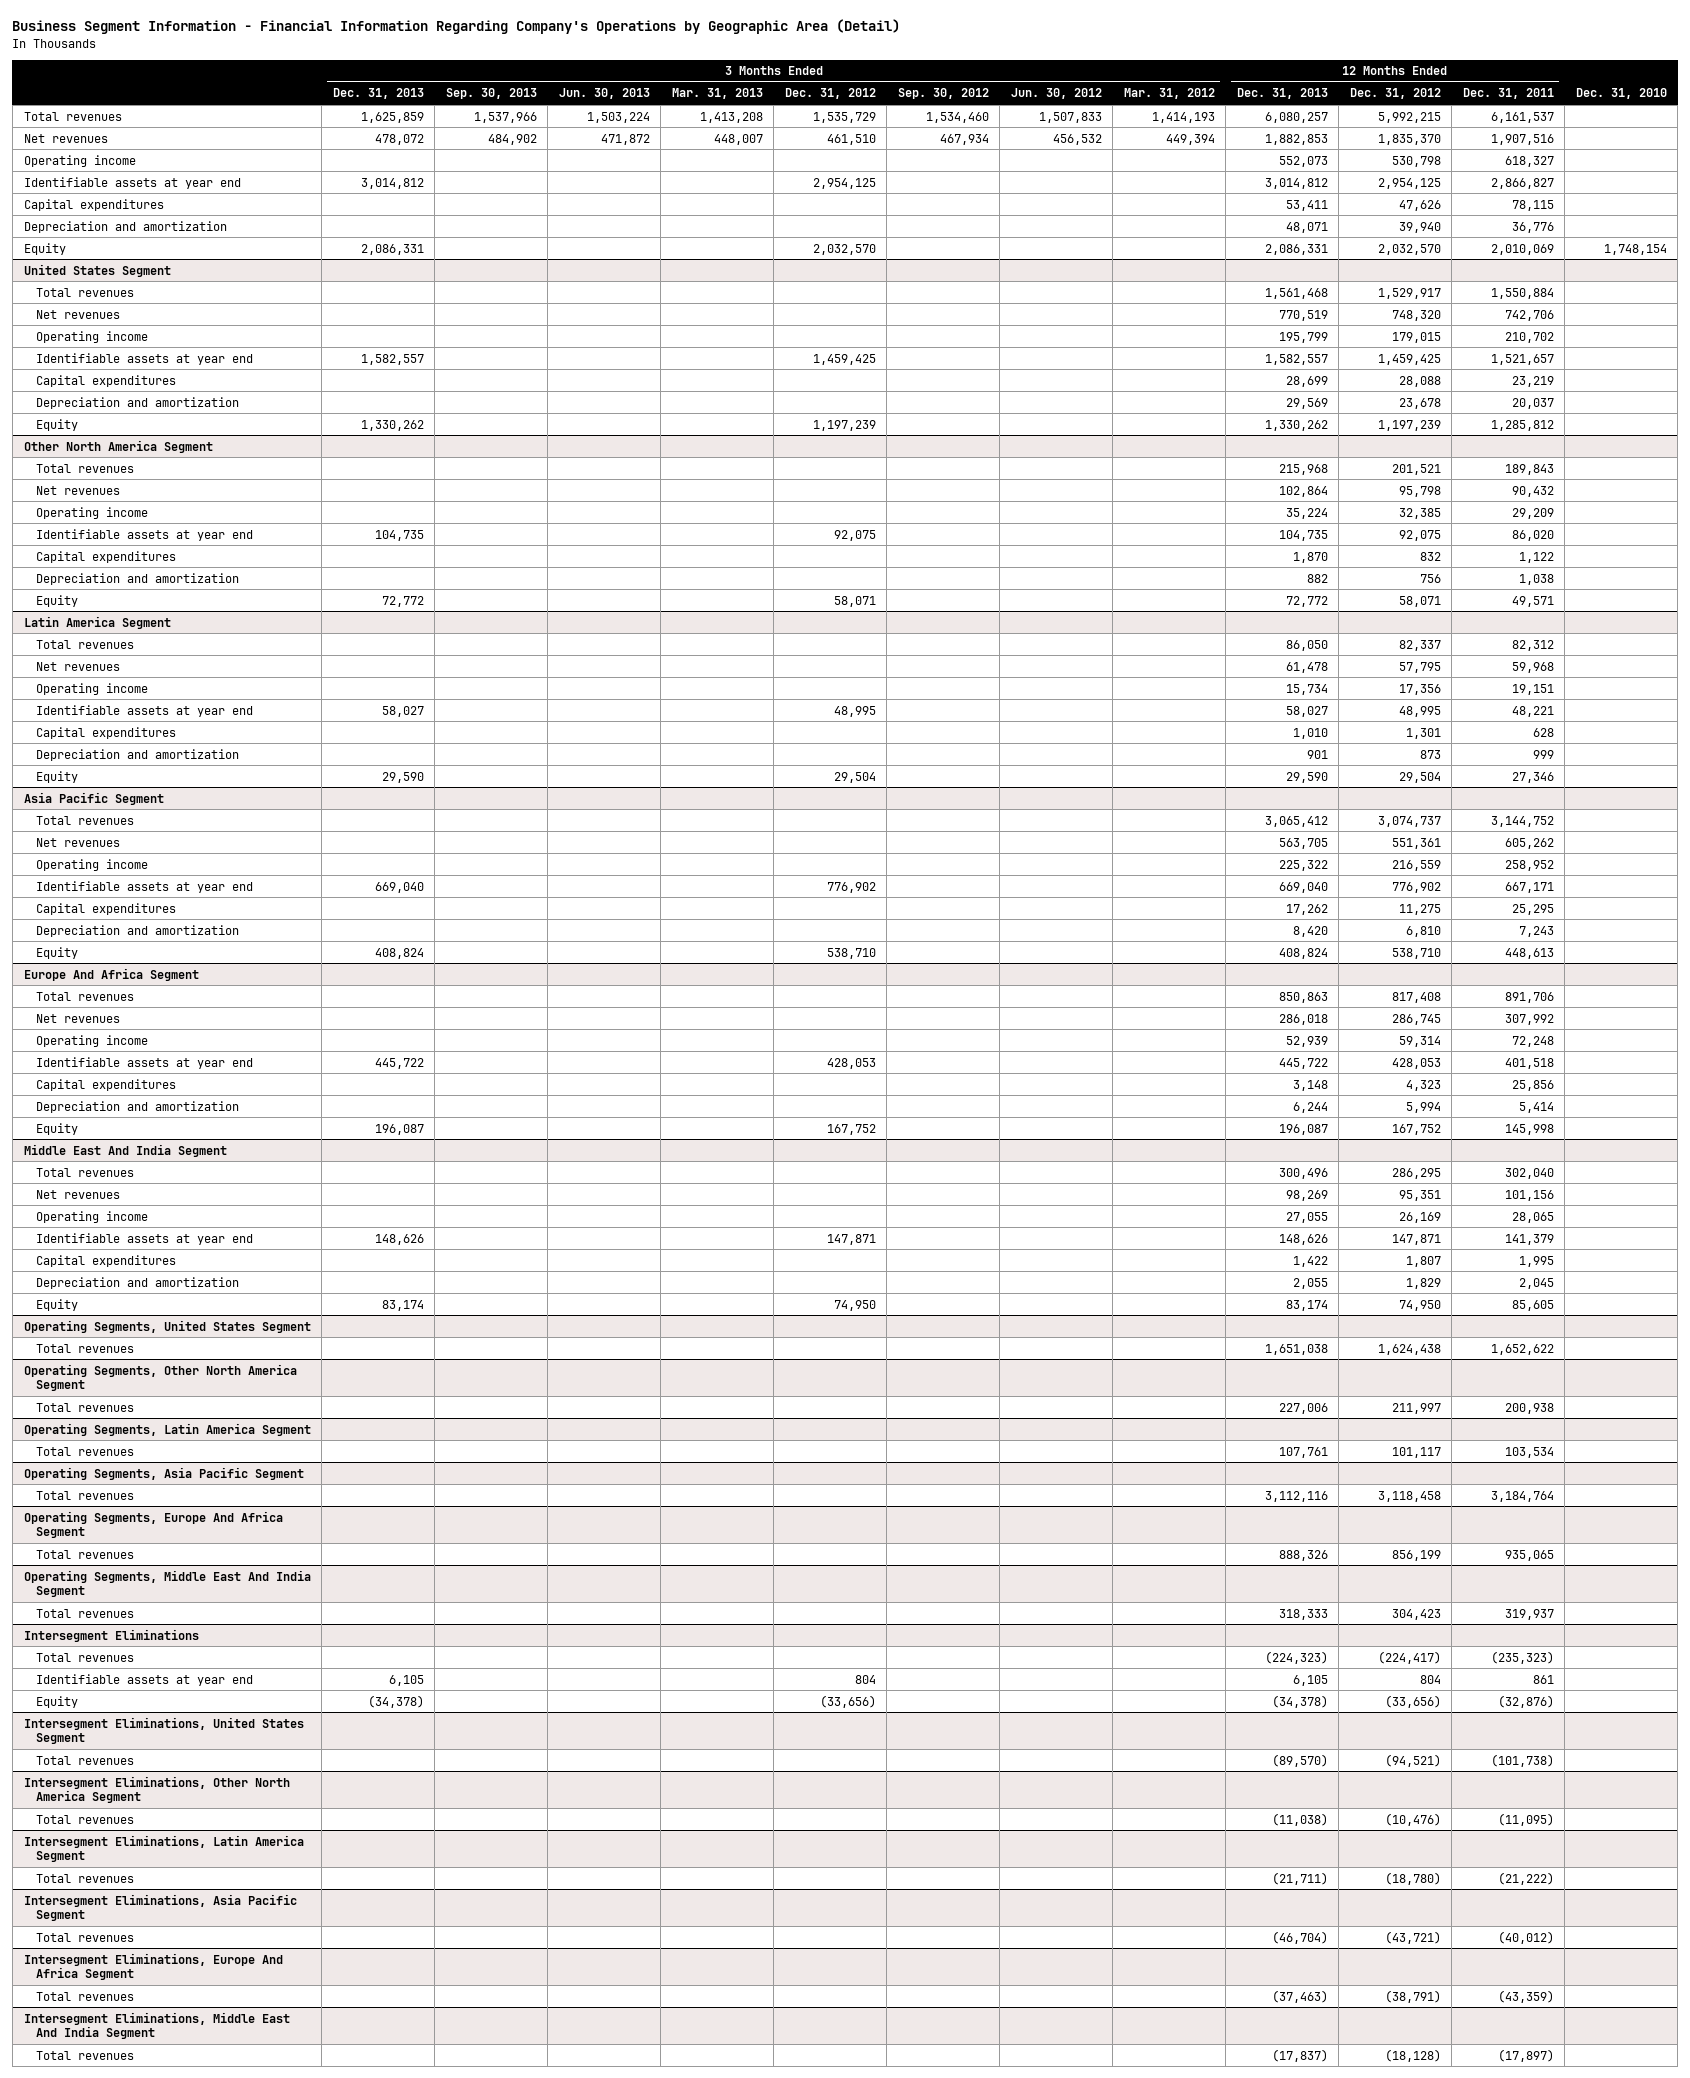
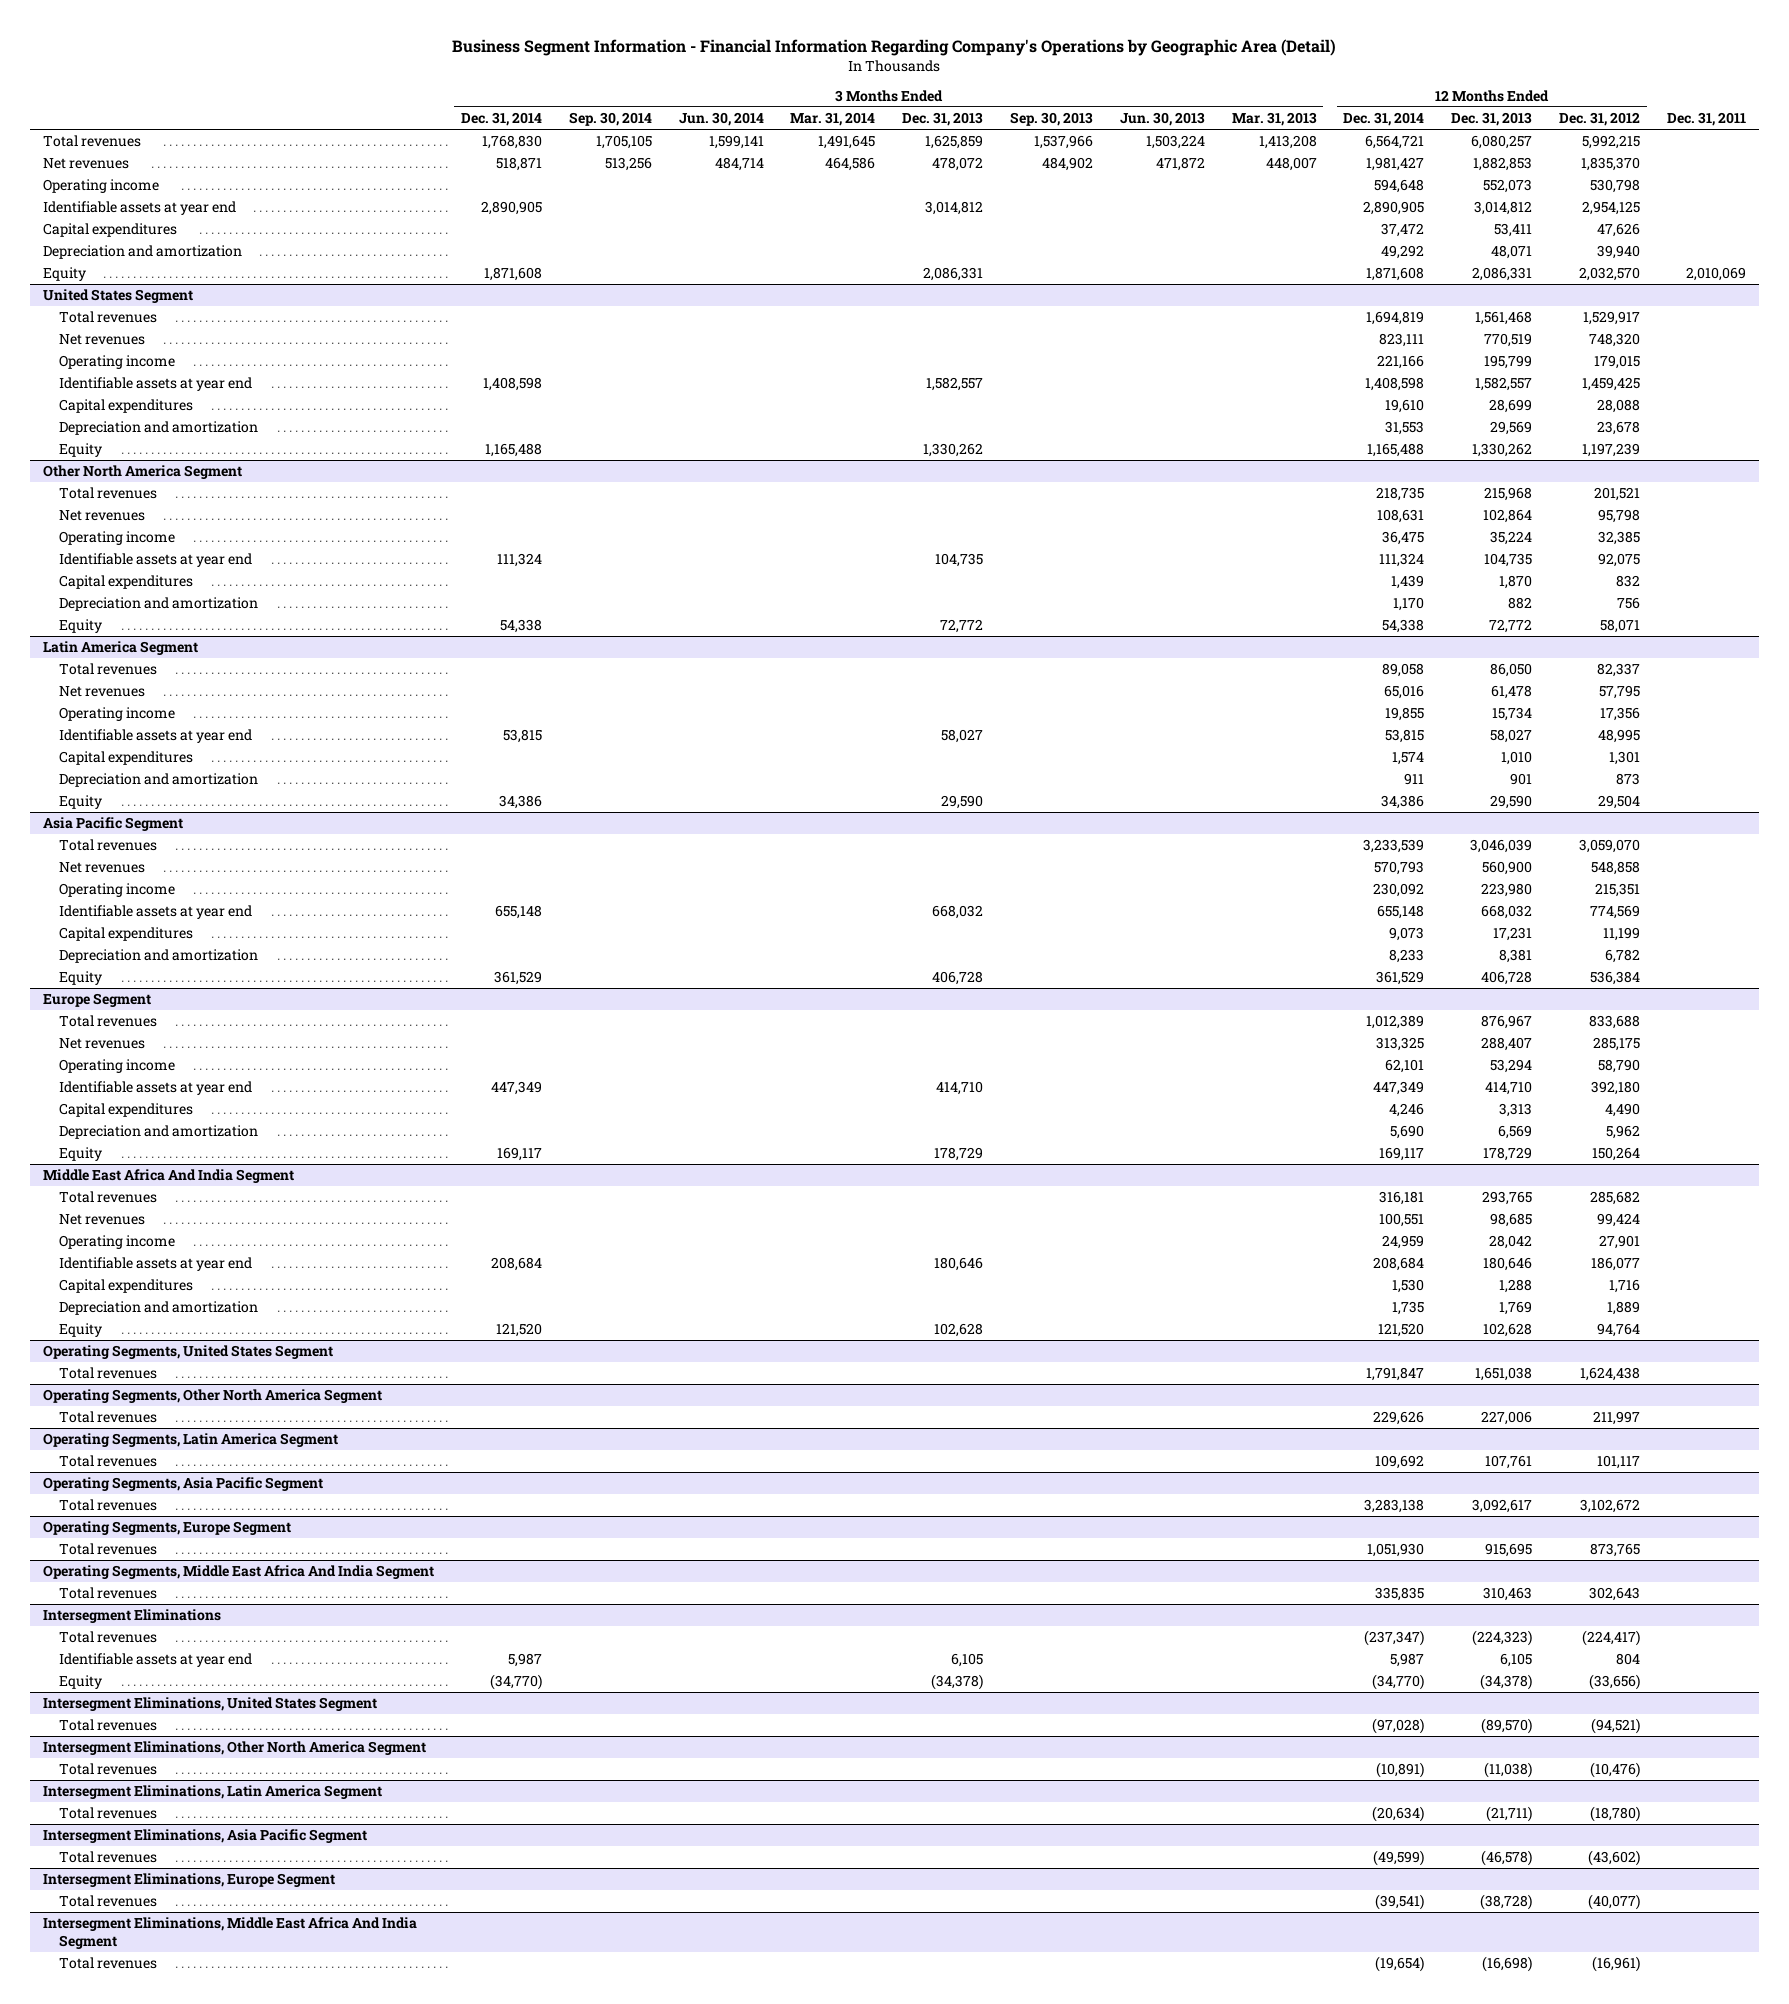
- | 3 Months Ended Dec. 31, 2013 | 3 Months Ended Sep. 30, 2013 | 3 Months Ended Jun. 30, 2013 | 3 Months Ended Mar. 31, 2013 | 3 Months Ended Dec. 31, 2012 | 3 Months Ended Sep. 30, 2012 | 3 Months Ended Jun. 30, 2012 | 3 Months Ended Mar. 31, 2012 | 12 Months Ended Dec. 31, 2013 | 12 Months Ended Dec. 31, 2012 | 12 Months Ended Dec. 31, 2011 | Dec. 31, 2010
+ | 3 Months Ended Dec. 31, 2014 | 3 Months Ended Sep. 30, 2014 | 3 Months Ended Jun. 30, 2014 | 3 Months Ended Mar. 31, 2014 | 3 Months Ended Dec. 31, 2013 | 3 Months Ended Sep. 30, 2013 | 3 Months Ended Jun. 30, 2013 | 3 Months Ended Mar. 31, 2013 | 12 Months Ended Dec. 31, 2014 | 12 Months Ended Dec. 31, 2013 | 12 Months Ended Dec. 31, 2012 | Dec. 31, 2011
@ Asia Pacific Segment
- Total revenues | | | | | | | | | 3,065,412 | 3,074,737 | 3,144,752 |
- Net revenues | | | | | | | | | 563,705 | 551,361 | 605,262 |
- Operating income | | | | | | | | | 225,322 | 216,559 | 258,952 |
- Identifiable assets at year end | 669,040 | | | | 776,902 | | | | 669,040 | 776,902 | 667,171 |
- Capital expenditures | | | | | | | | | 17,262 | 11,275 | 25,295 |
- Depreciation and amortization | | | | | | | | | 8,420 | 6,810 | 7,243 |
- Equity | 408,824 | | | | 538,710 | | | | 408,824 | 538,710 | 448,613 |
- Europe And Africa Segment
- Total revenues | | | | | | | | | 850,863 | 817,408 | 891,706 |
- Net revenues | | | | | | | | | 286,018 | 286,745 | 307,992 |
- Operating income | | | | | | | | | 52,939 | 59,314 | 72,248 |
- Identifiable assets at year end | 445,722 | | | | 428,053 | | | | 445,722 | 428,053 | 401,518 |
- Capital expenditures | | | | | | | | | 3,148 | 4,323 | 25,856 |
- Depreciation and amortization | | | | | | | | | 6,244 | 5,994 | 5,414 |
- Equity | 196,087 | | | | 167,752 | | | | 196,087 | 167,752 | 145,998 |
- Middle East And India Segment
- Total revenues | | | | | | | | | 300,496 | 286,295 | 302,040 |
- Net revenues | | | | | | | | | 98,269 | 95,351 | 101,156 |
- Operating income | | | | | | | | | 27,055 | 26,169 | 28,065 |
- Identifiable assets at year end | 148,626 | | | | 147,871 | | | | 148,626 | 147,871 | 141,379 |
- Capital expenditures | | | | | | | | | 1,422 | 1,807 | 1,995 |
- Depreciation and amortization | | | | | | | | | 2,055 | 1,829 | 2,045 |
- Equity | 83,174 | | | | 74,950 | | | | 83,174 | 74,950 | 85,605 |
@ Asia Pacific Segment
+ Total revenues | | | | | | | | | 3,233,539 | 3,046,039 | 3,059,070 |
+ Net revenues | | | | | | | | | 570,793 | 560,900 | 548,858 |
+ Operating income | | | | | | | | | 230,092 | 223,980 | 215,351 |
+ Identifiable assets at year end | 655,148 | | | | 668,032 | | | | 655,148 | 668,032 | 774,569 |
+ Capital expenditures | | | | | | | | | 9,073 | 17,231 | 11,199 |
+ Depreciation and amortization | | | | | | | | | 8,233 | 8,381 | 6,782 |
+ Equity | 361,529 | | | | 406,728 | | | | 361,529 | 406,728 | 536,384 |
+ Europe Segment
+ Total revenues | | | | | | | | | 1,012,389 | 876,967 | 833,688 |
+ Net revenues | | | | | | | | | 313,325 | 288,407 | 285,175 |
+ Operating income | | | | | | | | | 62,101 | 53,294 | 58,790 |
+ Identifiable assets at year end | 447,349 | | | | 414,710 | | | | 447,349 | 414,710 | 392,180 |
+ Capital expenditures | | | | | | | | | 4,246 | 3,313 | 4,490 |
+ Depreciation and amortization | | | | | | | | | 5,690 | 6,569 | 5,962 |
+ Equity | 169,117 | | | | 178,729 | | | | 169,117 | 178,729 | 150,264 |
+ Middle East Africa And India Segment
+ Total revenues | | | | | | | | | 316,181 | 293,765 | 285,682 |
+ Net revenues | | | | | | | | | 100,551 | 98,685 | 99,424 |
+ Operating income | | | | | | | | | 24,959 | 28,042 | 27,901 |
+ Identifiable assets at year end | 208,684 | | | | 180,646 | | | | 208,684 | 180,646 | 186,077 |
+ Capital expenditures | | | | | | | | | 1,530 | 1,288 | 1,716 |
+ Depreciation and amortization | | | | | | | | | 1,735 | 1,769 | 1,889 |
+ Equity | 121,520 | | | | 102,628 | | | | 121,520 | 102,628 | 94,764 |
@ Operating Segments, Asia Pacific Segment
- Total revenues | | | | | | | | | 3,112,116 | 3,118,458 | 3,184,764 |
- Operating Segments, Europe And Africa Segment
- Total revenues | | | | | | | | | 888,326 | 856,199 | 935,065 |
- Operating Segments, Middle East And India Segment
- Total revenues | | | | | | | | | 318,333 | 304,423 | 319,937 |
@ Operating Segments, Asia Pacific Segment
+ Total revenues | | | | | | | | | 3,283,138 | 3,092,617 | 3,102,672 |
+ Operating Segments, Europe Segment
+ Total revenues | | | | | | | | | 1,051,930 | 915,695 | 873,765 |
+ Operating Segments, Middle East Africa And India Segment
+ Total revenues | | | | | | | | | 335,835 | 310,463 | 302,643 |
@ Intersegment Eliminations, Asia Pacific Segment
- Total revenues | | | | | | | | | (46,704) | (43,721) | (40,012) |
- Intersegment Eliminations, Europe And Africa Segment
- Total revenues | | | | | | | | | (37,463) | (38,791) | (43,359) |
- Intersegment Eliminations, Middle East And India Segment
- Total revenues | | | | | | | | | (17,837) | (18,128) | (17,897) |
@ Intersegment Eliminations, Asia Pacific Segment
+ Total revenues | | | | | | | | | (49,599) | (46,578) | (43,602) |
+ Intersegment Eliminations, Europe Segment
+ Total revenues | | | | | | | | | (39,541) | (38,728) | (40,077) |
+ Intersegment Eliminations, Middle East Africa And India Segment
+ Total revenues | | | | | | | | | (19,654) | (16,698) | (16,961) |

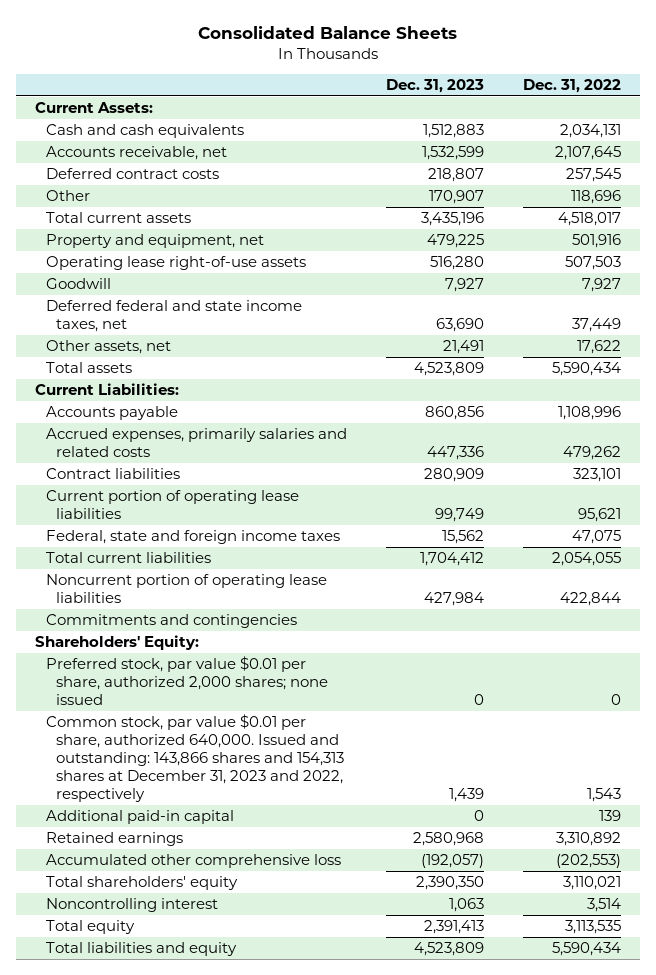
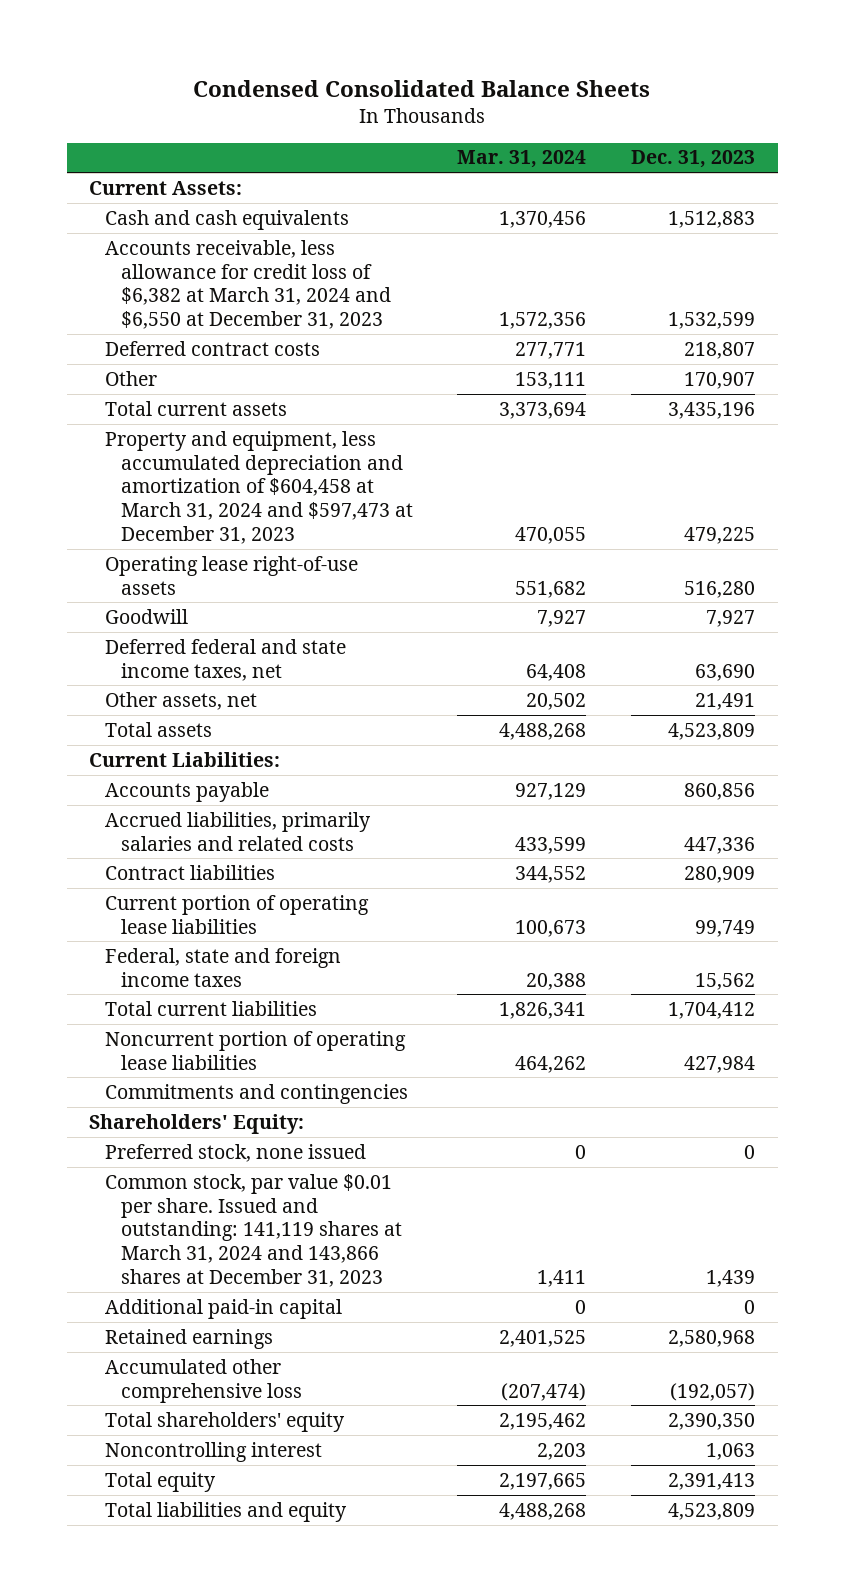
- Consolidated Balance Sheets
+ Condensed Consolidated Balance Sheets
- | Dec. 31, 2023 | Dec. 31, 2022
+ | Mar. 31, 2024 | Dec. 31, 2023
- Accounts receivable, net | 1,532,599 | 2,107,645
+ Accounts receivable, less allowance for credit loss of $6,382 at March 31, 2024 and $6,550 at December 31, 2023 | 1,572,356 | 1,532,599
- Property and equipment, net | 479,225 | 501,916
+ Property and equipment, less accumulated depreciation and amortization of $604,458 at March 31, 2024 and $597,473 at December 31, 2023 | 470,055 | 479,225
- Accrued expenses, primarily salaries and related costs | 447,336 | 479,262
+ Accrued liabilities, primarily salaries and related costs | 433,599 | 447,336
- Preferred stock, par value $0.01 per share, authorized 2,000 shares; none issued | 0 | 0
- Common stock, par value $0.01 per share, authorized 640,000. Issued and outstanding: 143,866 shares and 154,313 shares at December 31, 2023 and 2022, respectively | 1,439 | 1,543
+ Preferred stock, none issued | 0 | 0
+ Common stock, par value $0.01 per share. Issued and outstanding: 141,119 shares at March 31, 2024 and 143,866 shares at December 31, 2023 | 1,411 | 1,439

